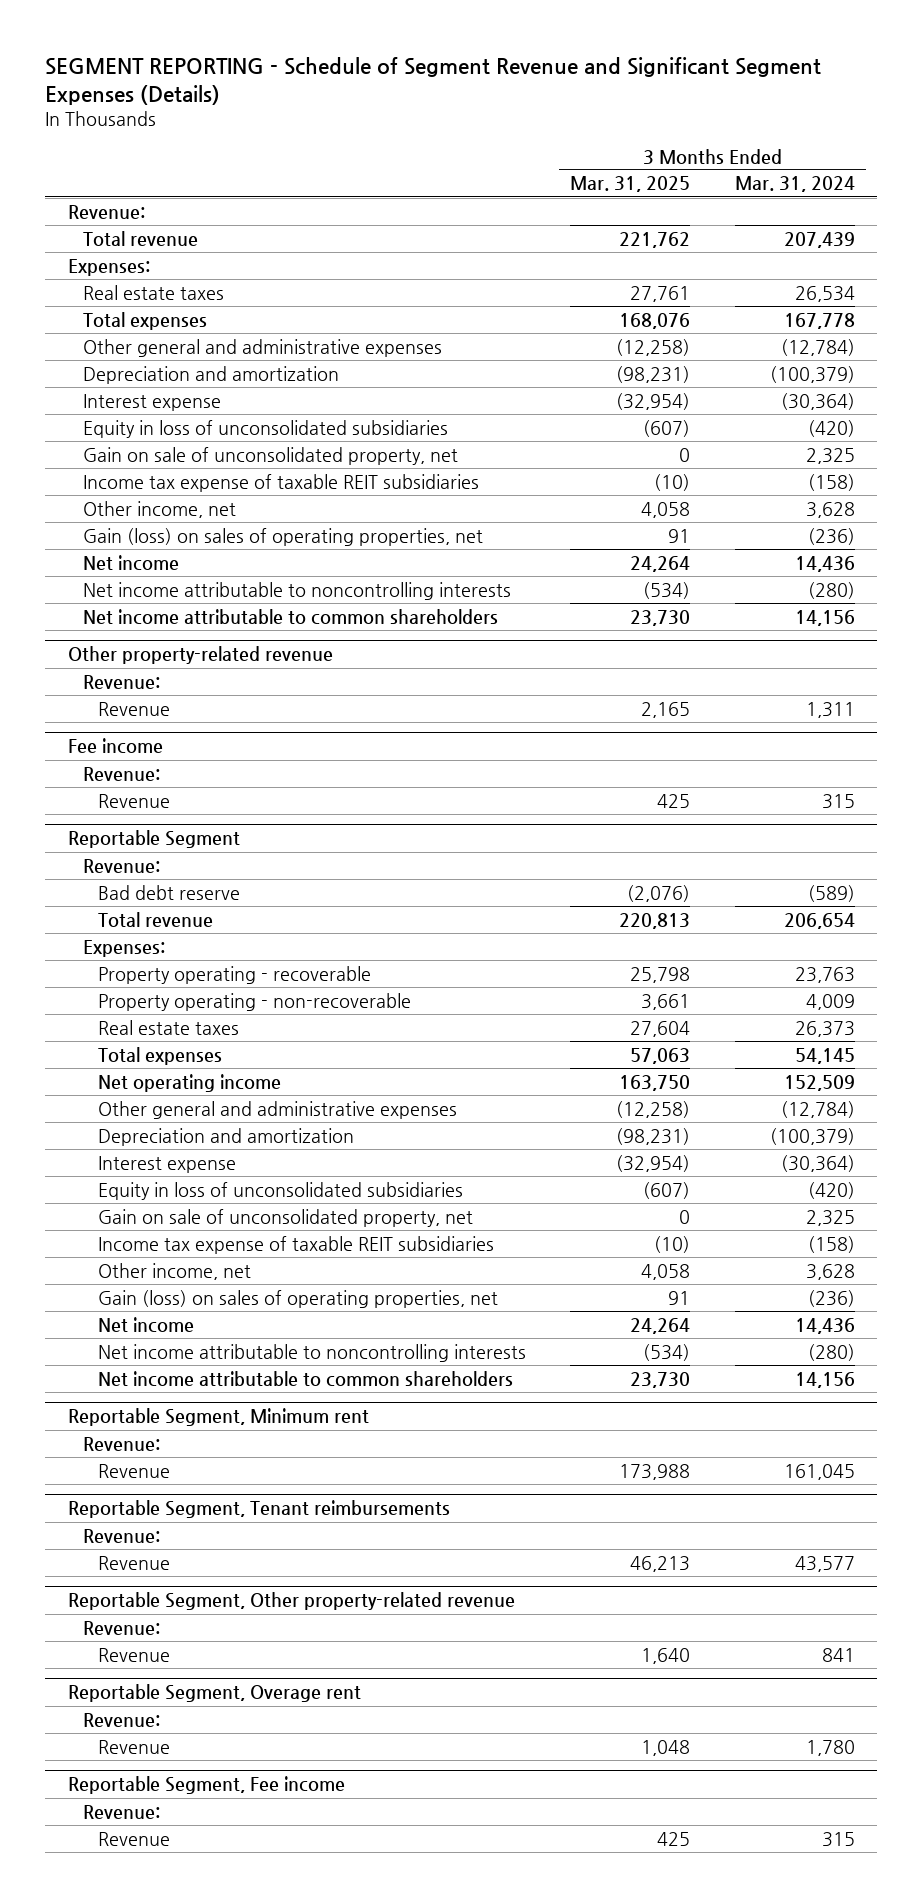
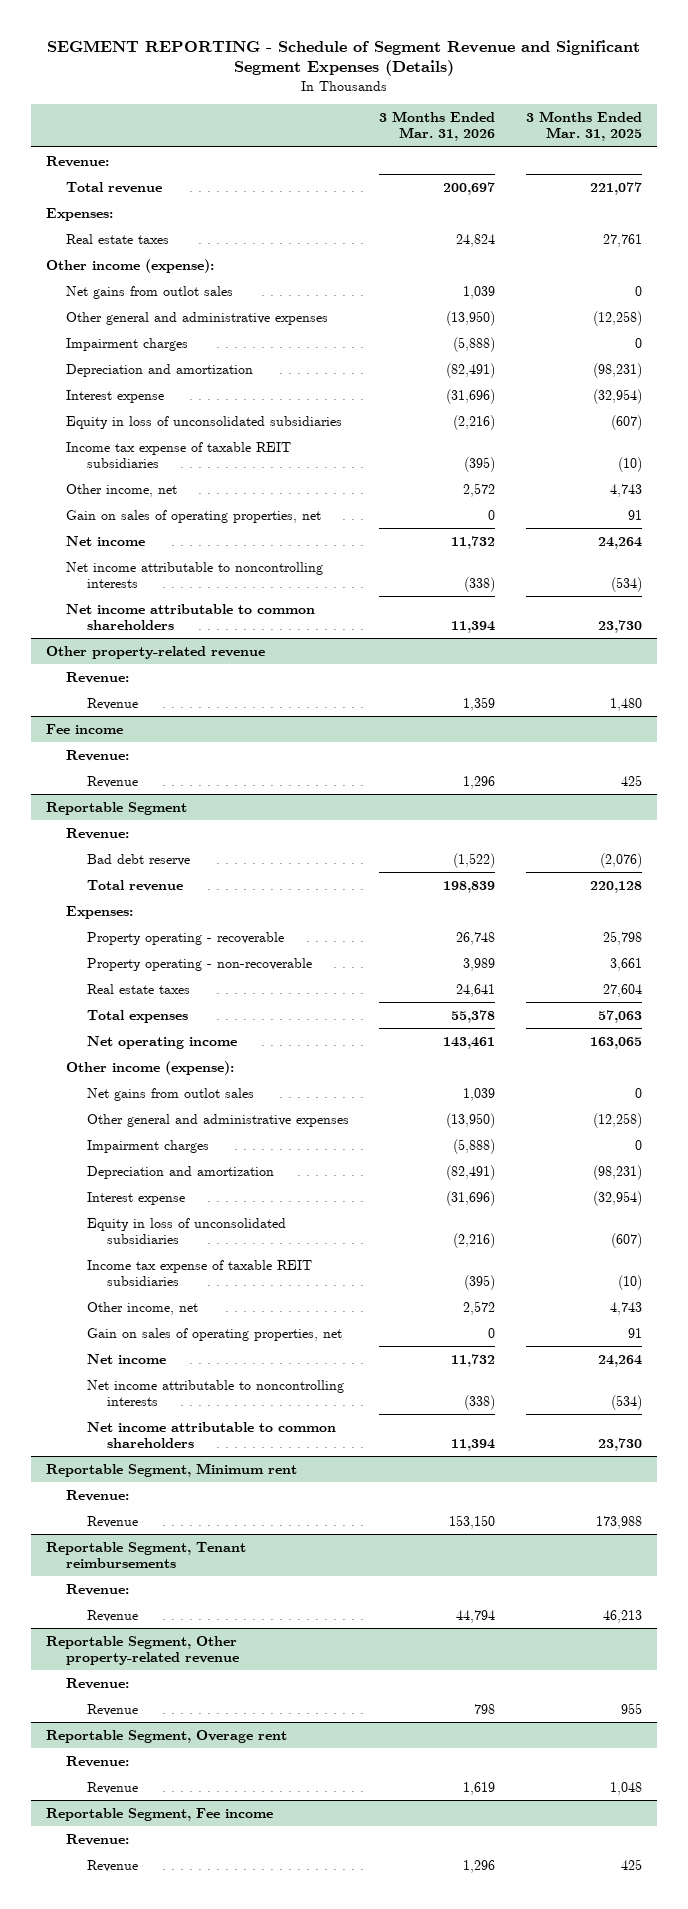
- | 3 Months Ended Mar. 31, 2025 | 3 Months Ended Mar. 31, 2024
+ | 3 Months Ended Mar. 31, 2026 | 3 Months Ended Mar. 31, 2025
- Total revenue | 221,762 | 207,439
+ Total revenue | 200,697 | 221,077
- Total expenses | 168,076 | 167,778
+ Other income (expense):
+ Net gains from outlot sales | 1,039 | 0
+ Impairment charges | (5,888) | 0
- Gain on sale of unconsolidated property, net | 0 | 2,325
- Other income, net | 4,058 | 3,628
- Gain (loss) on sales of operating properties, net | 91 | (236)
+ Other income, net | 2,572 | 4,743
+ Gain on sales of operating properties, net | 0 | 91
@ Other property-related revenue
- Revenue | 2,165 | 1,311
+ Revenue | 1,359 | 1,480
@ Reportable Segment
- Total revenue | 220,813 | 206,654
+ Total revenue | 198,839 | 220,128
- Net operating income | 163,750 | 152,509
+ Net operating income | 143,461 | 163,065
+ Other income (expense):
+ Net gains from outlot sales | 1,039 | 0
+ Impairment charges | (5,888) | 0
- Gain on sale of unconsolidated property, net | 0 | 2,325
- Other income, net | 4,058 | 3,628
- Gain (loss) on sales of operating properties, net | 91 | (236)
+ Other income, net | 2,572 | 4,743
+ Gain on sales of operating properties, net | 0 | 91
@ Reportable Segment, Other property-related revenue
- Revenue | 1,640 | 841
+ Revenue | 798 | 955

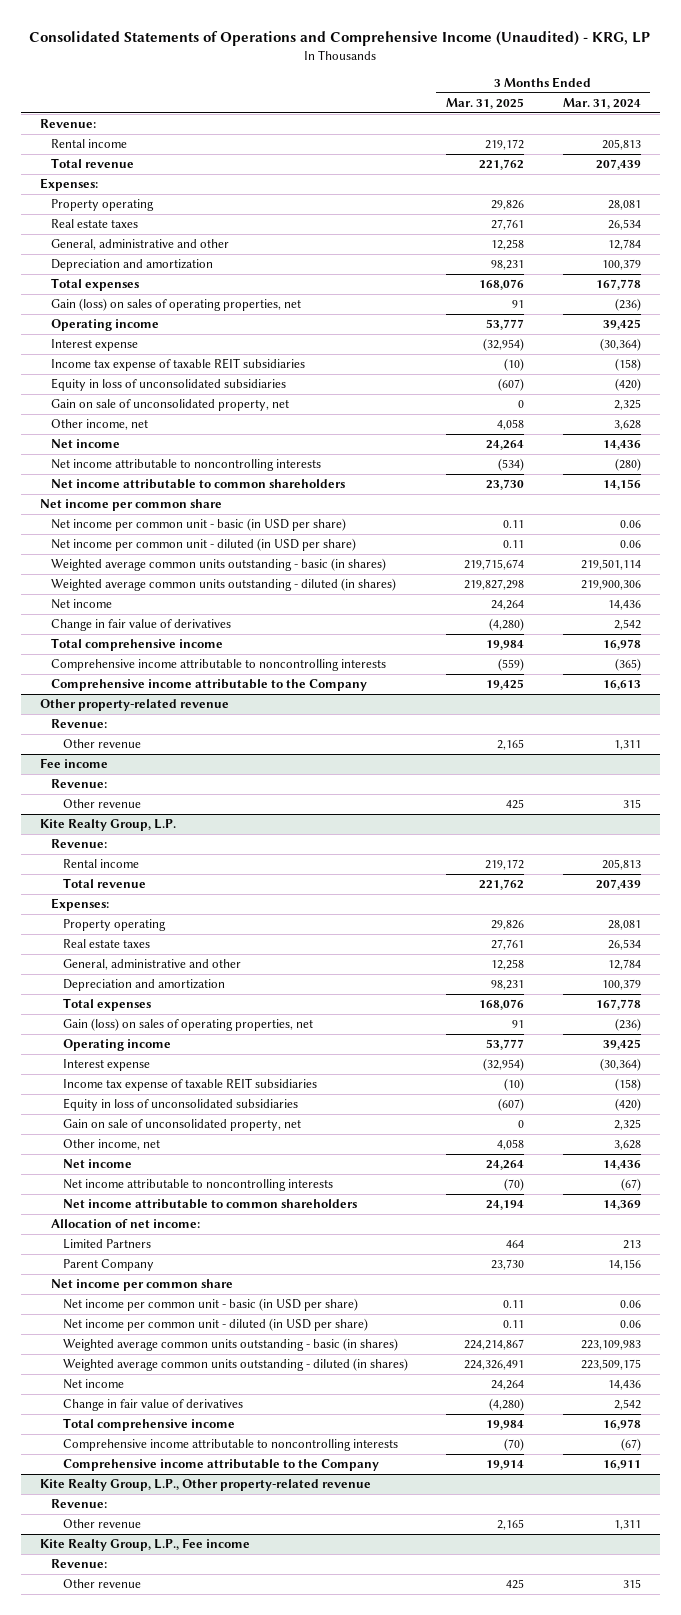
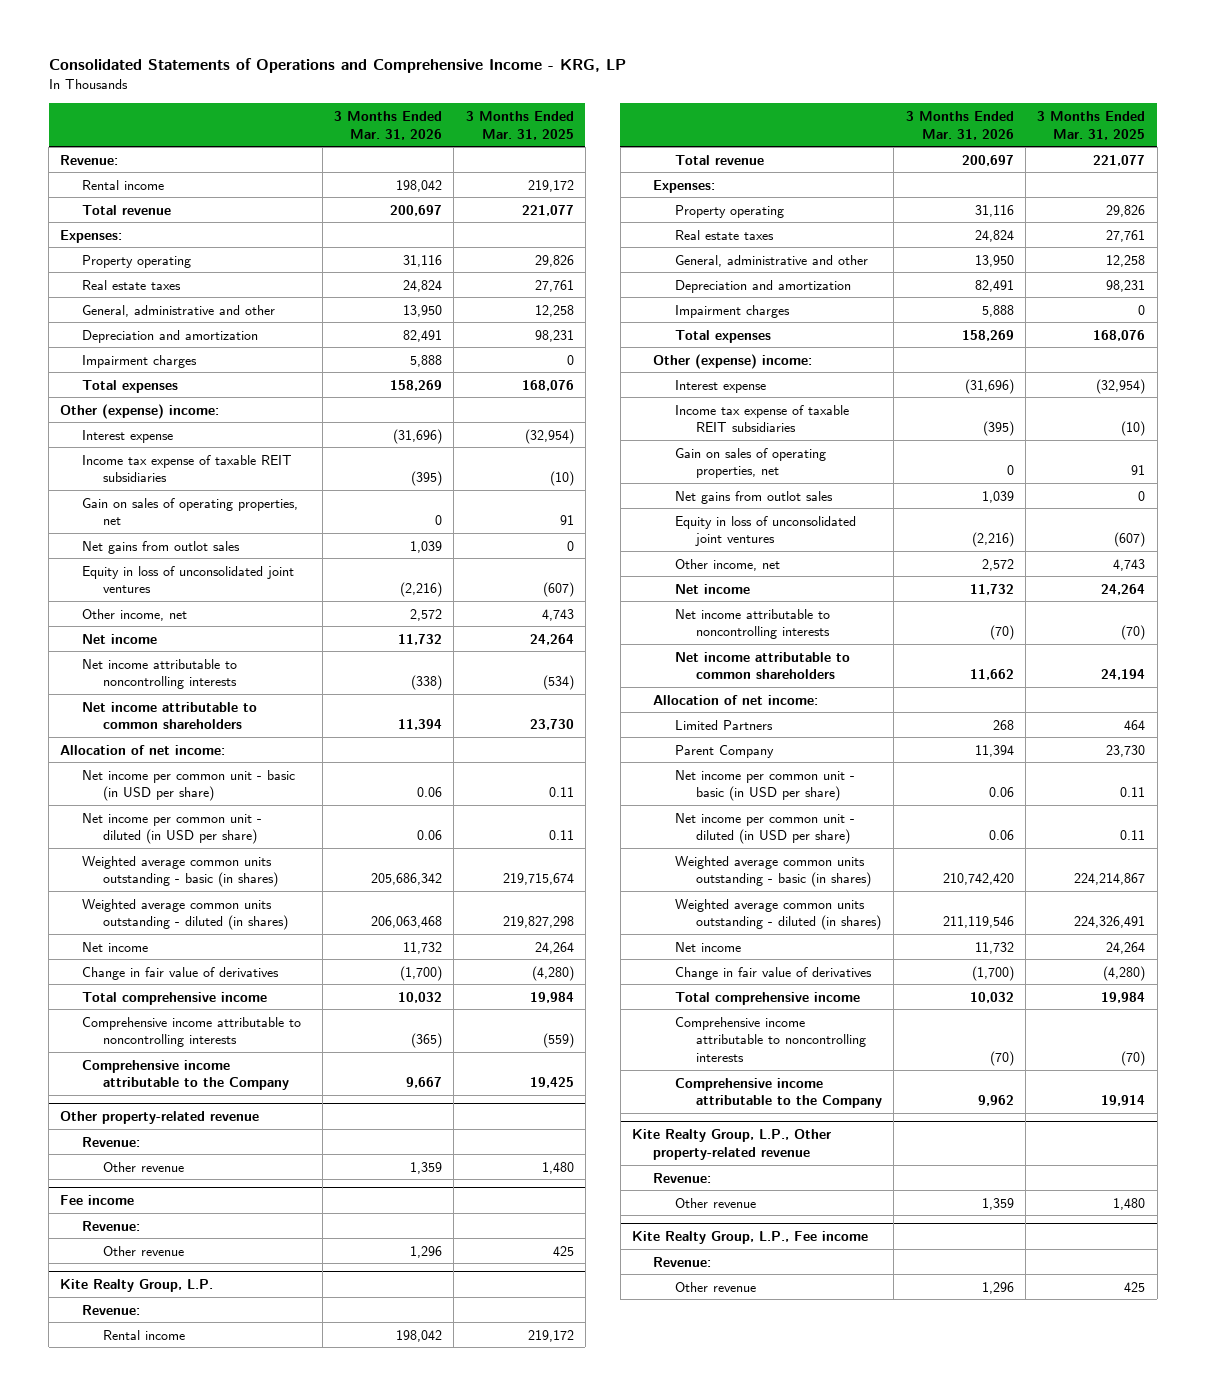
- Consolidated Statements of Operations and Comprehensive Income (Unaudited) - KRG, LP
+ Consolidated Statements of Operations and Comprehensive Income - KRG, LP
- | 3 Months Ended Mar. 31, 2025 | 3 Months Ended Mar. 31, 2024
+ | 3 Months Ended Mar. 31, 2026 | 3 Months Ended Mar. 31, 2025
- Total revenue | 221,762 | 207,439
+ Total revenue | 200,697 | 221,077
+ Impairment charges | 5,888 | 0
- Gain (loss) on sales of operating properties, net | 91 | (236)
- Operating income | 53,777 | 39,425
+ Other (expense) income:
- Equity in loss of unconsolidated subsidiaries | (607) | (420)
- Gain on sale of unconsolidated property, net | 0 | 2,325
- Other income, net | 4,058 | 3,628
+ Gain on sales of operating properties, net | 0 | 91
+ Net gains from outlot sales | 1,039 | 0
+ Equity in loss of unconsolidated joint ventures | (2,216) | (607)
+ Other income, net | 2,572 | 4,743
- Net income per common share
+ Allocation of net income:
@ Other property-related revenue
- Other revenue | 2,165 | 1,311
+ Other revenue | 1,359 | 1,480
@ Kite Realty Group, L.P.
- Total revenue | 221,762 | 207,439
+ Total revenue | 200,697 | 221,077
+ Impairment charges | 5,888 | 0
- Gain (loss) on sales of operating properties, net | 91 | (236)
- Operating income | 53,777 | 39,425
+ Other (expense) income:
- Equity in loss of unconsolidated subsidiaries | (607) | (420)
- Gain on sale of unconsolidated property, net | 0 | 2,325
- Other income, net | 4,058 | 3,628
+ Gain on sales of operating properties, net | 0 | 91
+ Net gains from outlot sales | 1,039 | 0
+ Equity in loss of unconsolidated joint ventures | (2,216) | (607)
+ Other income, net | 2,572 | 4,743
- Net income per common share
@ Kite Realty Group, L.P., Other property-related revenue
- Other revenue | 2,165 | 1,311
+ Other revenue | 1,359 | 1,480

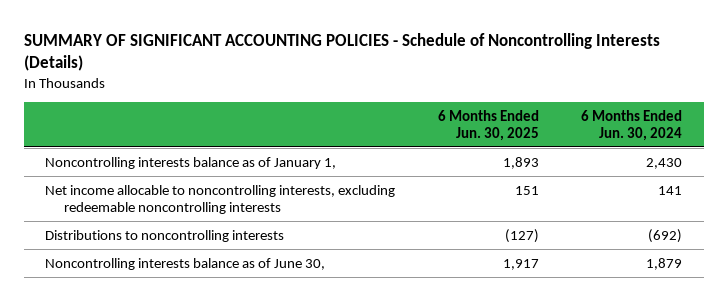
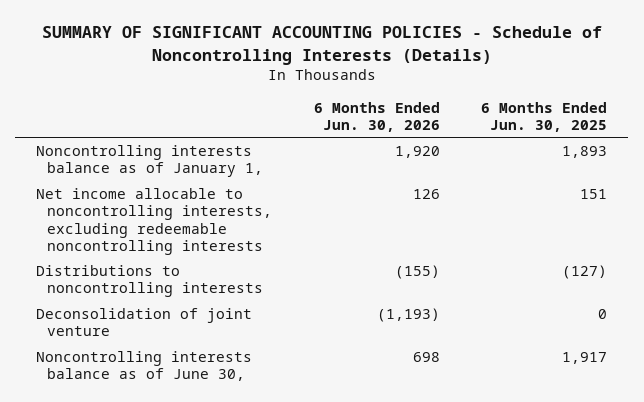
- | 6 Months Ended Jun. 30, 2025 | 6 Months Ended Jun. 30, 2024
+ | 6 Months Ended Jun. 30, 2026 | 6 Months Ended Jun. 30, 2025
+ Deconsolidation of joint venture | (1,193) | 0

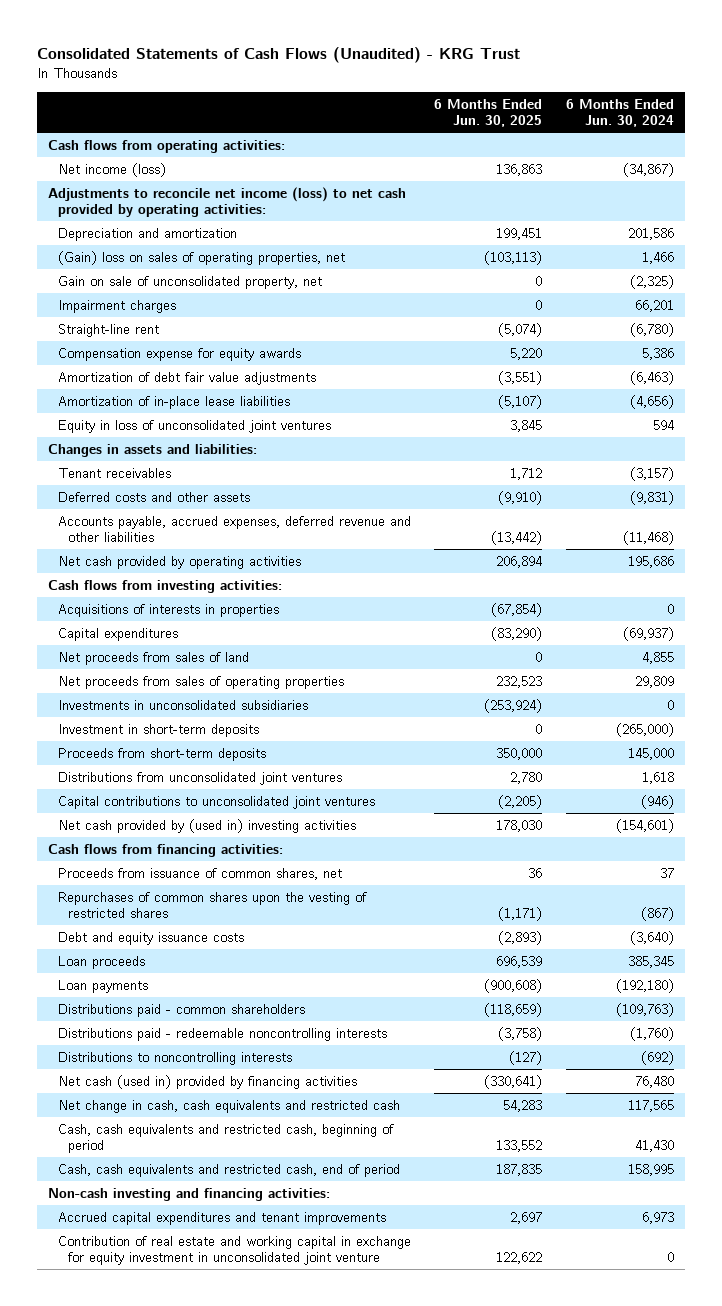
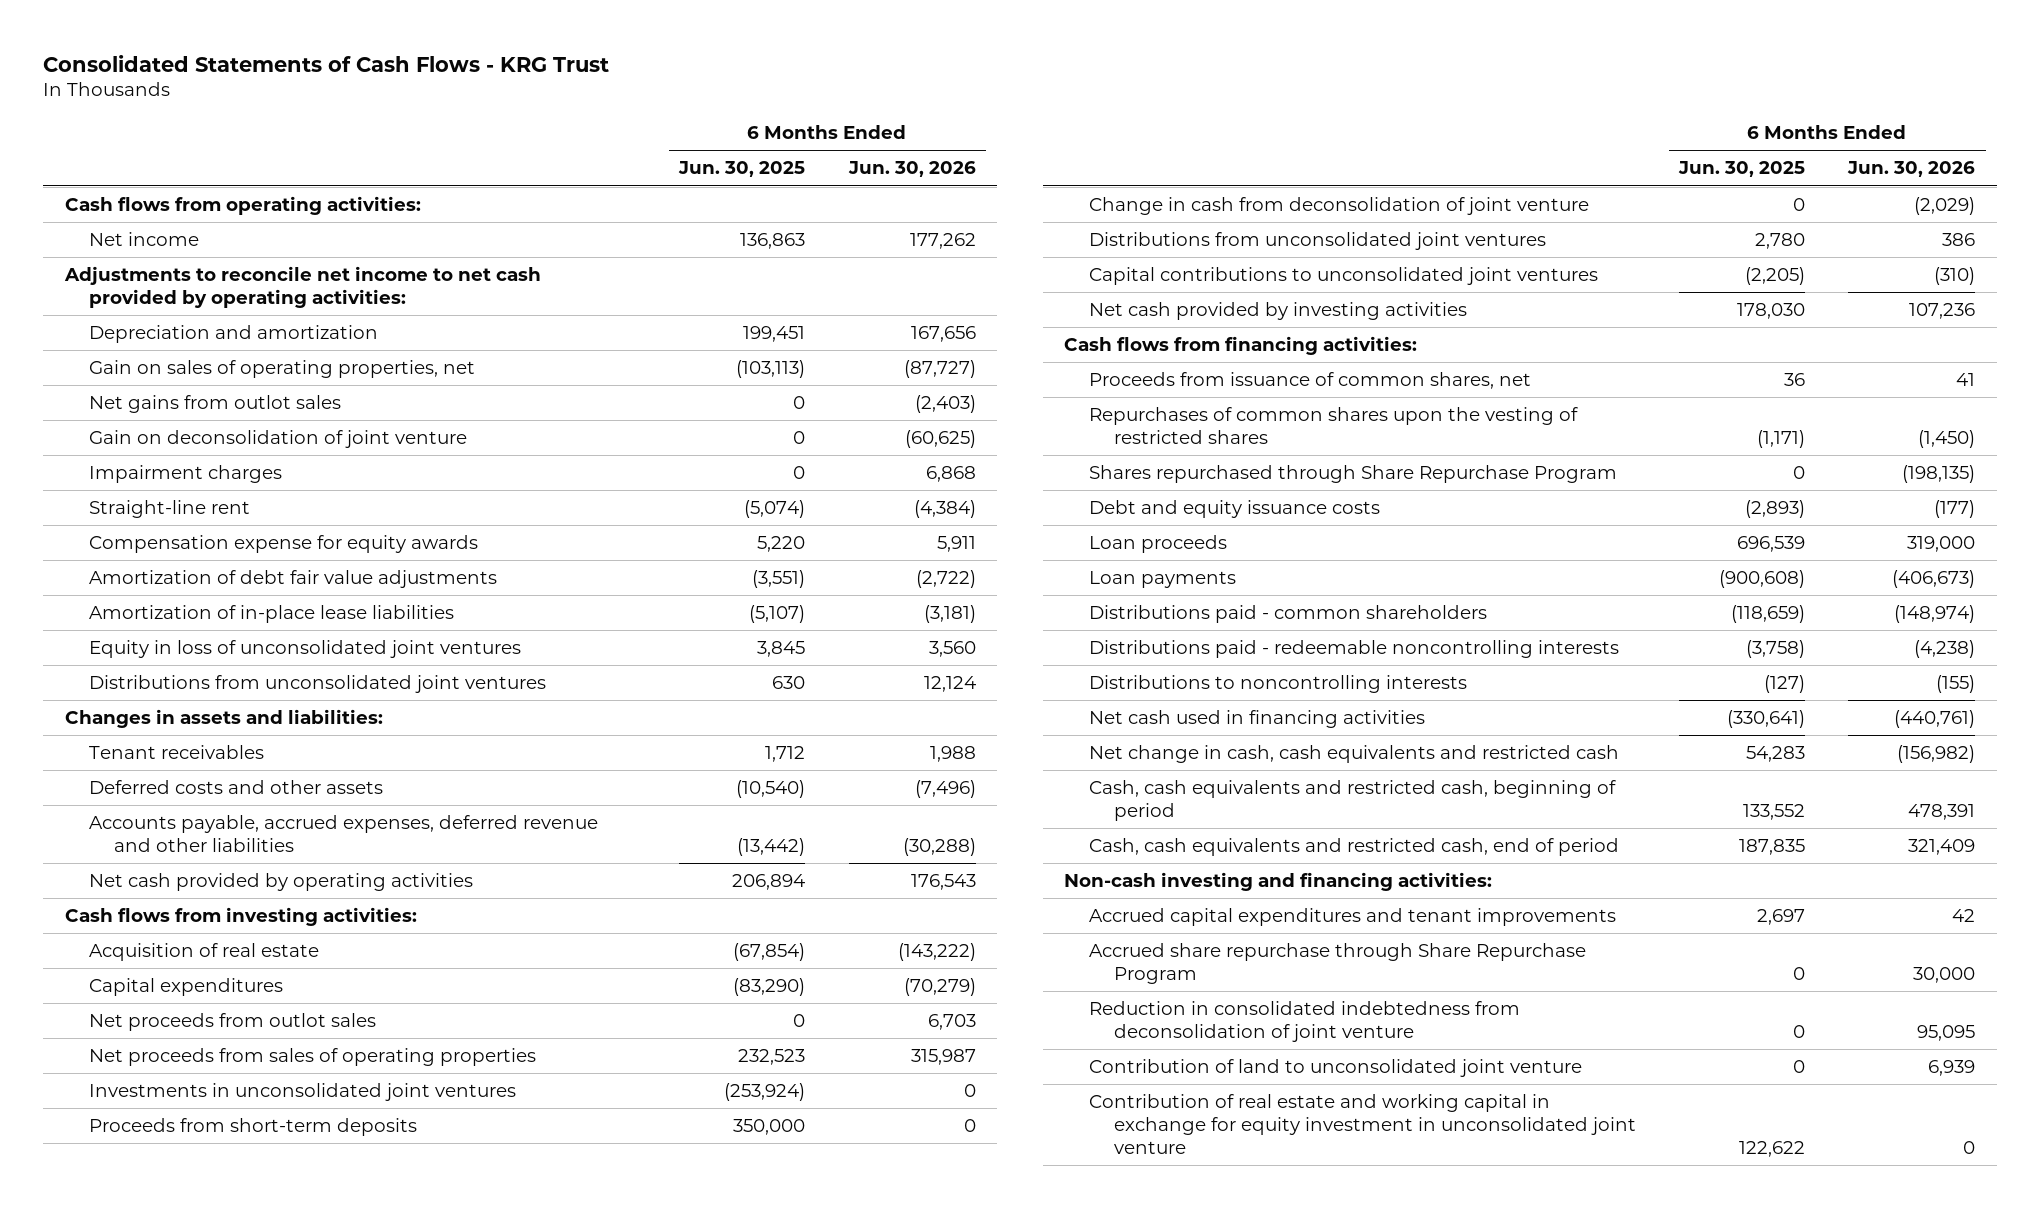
- Consolidated Statements of Cash Flows (Unaudited) - KRG Trust
+ Consolidated Statements of Cash Flows - KRG Trust
- | 6 Months Ended Jun. 30, 2025 | 6 Months Ended Jun. 30, 2024
+ | 6 Months Ended Jun. 30, 2025 | 6 Months Ended Jun. 30, 2026
- Net income (loss) | 136,863 | (34,867)
- Adjustments to reconcile net income (loss) to net cash provided by operating activities:
+ Net income | 136,863 | 177,262
+ Adjustments to reconcile net income to net cash provided by operating activities:
- (Gain) loss on sales of operating properties, net | (103,113) | 1,466
- Gain on sale of unconsolidated property, net | 0 | (2,325)
+ Gain on sales of operating properties, net | (103,113) | (87,727)
+ Net gains from outlot sales | 0 | (2,403)
+ Gain on deconsolidation of joint venture | 0 | (60,625)
+ Distributions from unconsolidated joint ventures | 630 | 12,124
- Deferred costs and other assets | (9,910) | (9,831)
+ Deferred costs and other assets | (10,540) | (7,496)
- Acquisitions of interests in properties | (67,854) | 0
+ Acquisition of real estate | (67,854) | (143,222)
- Net proceeds from sales of land | 0 | 4,855
+ Net proceeds from outlot sales | 0 | 6,703
- Investments in unconsolidated subsidiaries | (253,924) | 0
- Investment in short-term deposits | 0 | (265,000)
+ Investments in unconsolidated joint ventures | (253,924) | 0
+ Change in cash from deconsolidation of joint venture | 0 | (2,029)
- Net cash provided by (used in) investing activities | 178,030 | (154,601)
+ Net cash provided by investing activities | 178,030 | 107,236
+ Shares repurchased through Share Repurchase Program | 0 | (198,135)
- Net cash (used in) provided by financing activities | (330,641) | 76,480
+ Net cash used in financing activities | (330,641) | (440,761)
+ Accrued share repurchase through Share Repurchase Program | 0 | 30,000
+ Reduction in consolidated indebtedness from deconsolidation of joint venture | 0 | 95,095
+ Contribution of land to unconsolidated joint venture | 0 | 6,939

